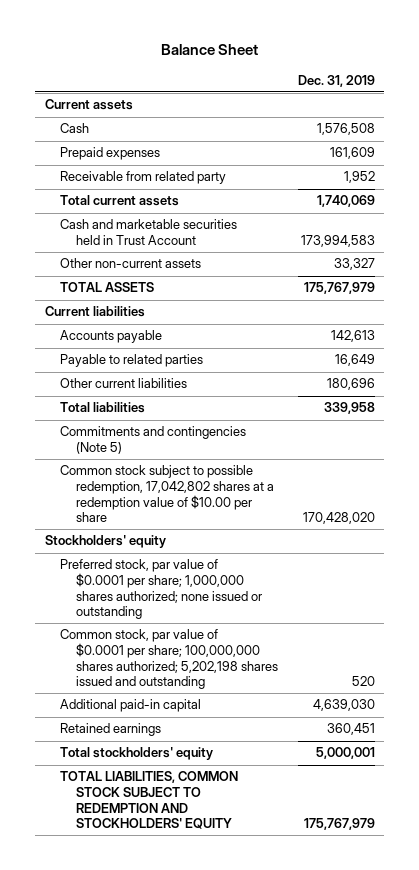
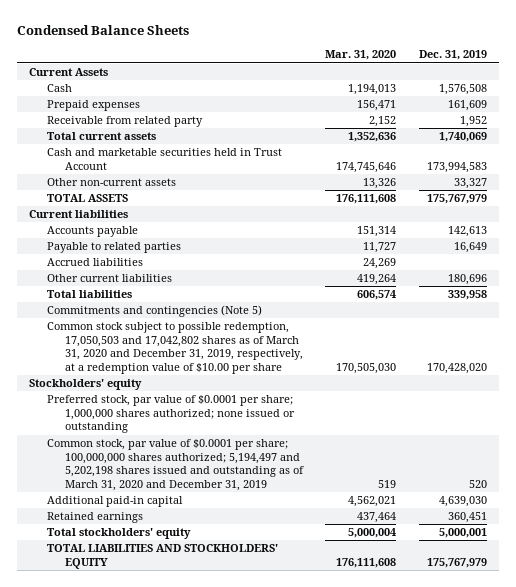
- Balance Sheet
+ Condensed Balance Sheets
- | Dec. 31, 2019
+ | Mar. 31, 2020 | Dec. 31, 2019
- Current assets
+ Current Assets
+ Accrued liabilities | 24,269 |
- Common stock subject to possible redemption, 17,042,802 shares at a redemption value of $10.00 per share | 170,428,020
+ Common stock subject to possible redemption, 17,050,503 and 17,042,802 shares as of March 31, 2020 and December 31, 2019, respectively, at a redemption value of $10.00 per share | 170,505,030 | 170,428,020
- Common stock, par value of $0.0001 per share; 100,000,000 shares authorized; 5,202,198 shares issued and outstanding | 520
+ Common stock, par value of $0.0001 per share; 100,000,000 shares authorized; 5,194,497 and 5,202,198 shares issued and outstanding as of March 31, 2020 and December 31, 2019 | 519 | 520
- TOTAL LIABILITIES, COMMON STOCK SUBJECT TO REDEMPTION AND STOCKHOLDERS' EQUITY | 175,767,979
+ TOTAL LIABILITIES AND STOCKHOLDERS' EQUITY | 176,111,608 | 175,767,979

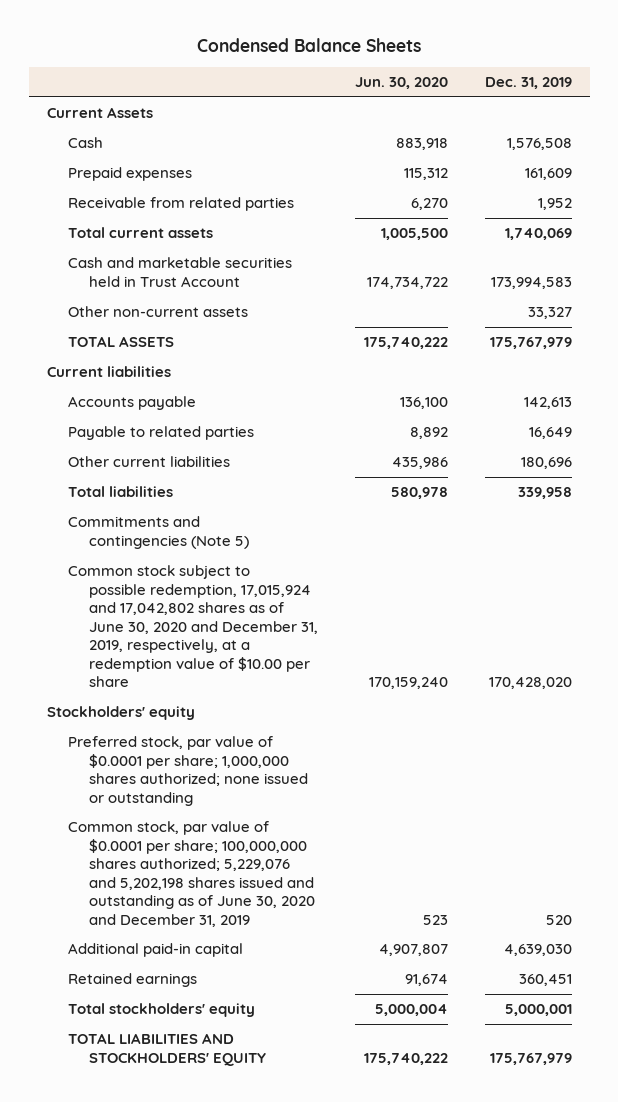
- | Mar. 31, 2020 | Dec. 31, 2019
+ | Jun. 30, 2020 | Dec. 31, 2019
- Receivable from related party | 2,152 | 1,952
+ Receivable from related parties | 6,270 | 1,952
- Accrued liabilities | 24,269 |
- Common stock subject to possible redemption, 17,050,503 and 17,042,802 shares as of March 31, 2020 and December 31, 2019, respectively, at a redemption value of $10.00 per share | 170,505,030 | 170,428,020
+ Common stock subject to possible redemption, 17,015,924 and 17,042,802 shares as of June 30, 2020 and December 31, 2019, respectively, at a redemption value of $10.00 per share | 170,159,240 | 170,428,020
- Common stock, par value of $0.0001 per share; 100,000,000 shares authorized; 5,194,497 and 5,202,198 shares issued and outstanding as of March 31, 2020 and December 31, 2019 | 519 | 520
+ Common stock, par value of $0.0001 per share; 100,000,000 shares authorized; 5,229,076 and 5,202,198 shares issued and outstanding as of June 30, 2020 and December 31, 2019 | 523 | 520

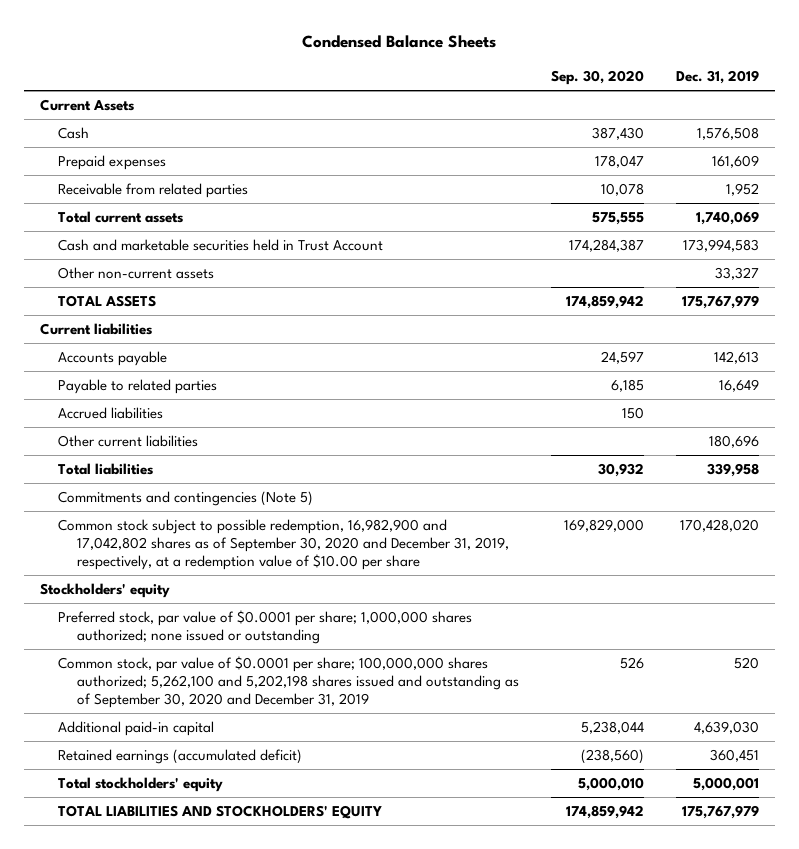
- | Jun. 30, 2020 | Dec. 31, 2019
+ | Sep. 30, 2020 | Dec. 31, 2019
+ Accrued liabilities | 150 |
- Common stock subject to possible redemption, 17,015,924 and 17,042,802 shares as of June 30, 2020 and December 31, 2019, respectively, at a redemption value of $10.00 per share | 170,159,240 | 170,428,020
+ Common stock subject to possible redemption, 16,982,900 and 17,042,802 shares as of September 30, 2020 and December 31, 2019, respectively, at a redemption value of $10.00 per share | 169,829,000 | 170,428,020
- Common stock, par value of $0.0001 per share; 100,000,000 shares authorized; 5,229,076 and 5,202,198 shares issued and outstanding as of June 30, 2020 and December 31, 2019 | 523 | 520
+ Common stock, par value of $0.0001 per share; 100,000,000 shares authorized; 5,262,100 and 5,202,198 shares issued and outstanding as of September 30, 2020 and December 31, 2019 | 526 | 520
- Retained earnings | 91,674 | 360,451
+ Retained earnings (accumulated deficit) | (238,560) | 360,451

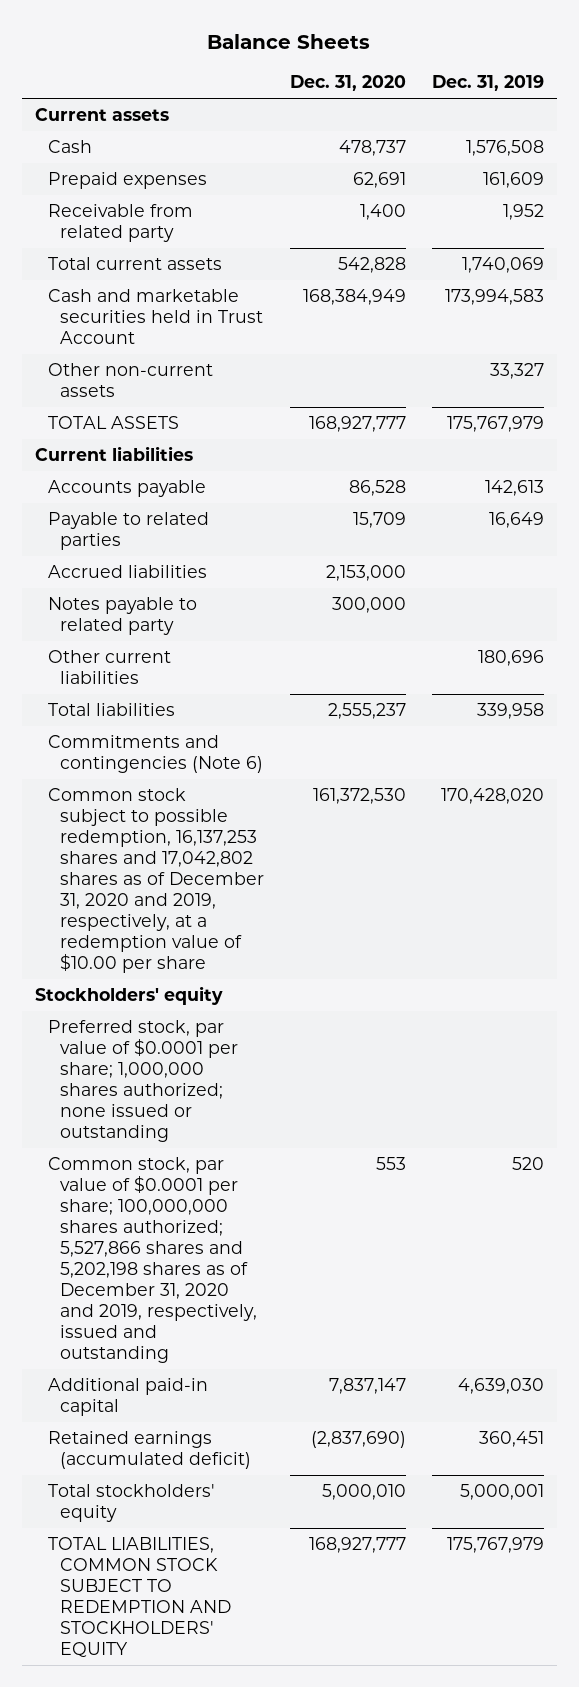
- Condensed Balance Sheets
+ Balance Sheets
- | Sep. 30, 2020 | Dec. 31, 2019
+ | Dec. 31, 2020 | Dec. 31, 2019
- Current Assets
+ Current assets
- Receivable from related parties | 10,078 | 1,952
+ Receivable from related party | 1,400 | 1,952
+ Notes payable to related party | 300,000 |
- Commitments and contingencies (Note 5)
- Common stock subject to possible redemption, 16,982,900 and 17,042,802 shares as of September 30, 2020 and December 31, 2019, respectively, at a redemption value of $10.00 per share | 169,829,000 | 170,428,020
+ Commitments and contingencies (Note 6)
+ Common stock subject to possible redemption, 16,137,253 shares and 17,042,802 shares as of December 31, 2020 and 2019, respectively, at a redemption value of $10.00 per share | 161,372,530 | 170,428,020
- Common stock, par value of $0.0001 per share; 100,000,000 shares authorized; 5,262,100 and 5,202,198 shares issued and outstanding as of September 30, 2020 and December 31, 2019 | 526 | 520
+ Common stock, par value of $0.0001 per share; 100,000,000 shares authorized; 5,527,866 shares and 5,202,198 shares as of December 31, 2020 and 2019, respectively, issued and outstanding | 553 | 520
- TOTAL LIABILITIES AND STOCKHOLDERS' EQUITY | 174,859,942 | 175,767,979
+ TOTAL LIABILITIES, COMMON STOCK SUBJECT TO REDEMPTION AND STOCKHOLDERS' EQUITY | 168,927,777 | 175,767,979

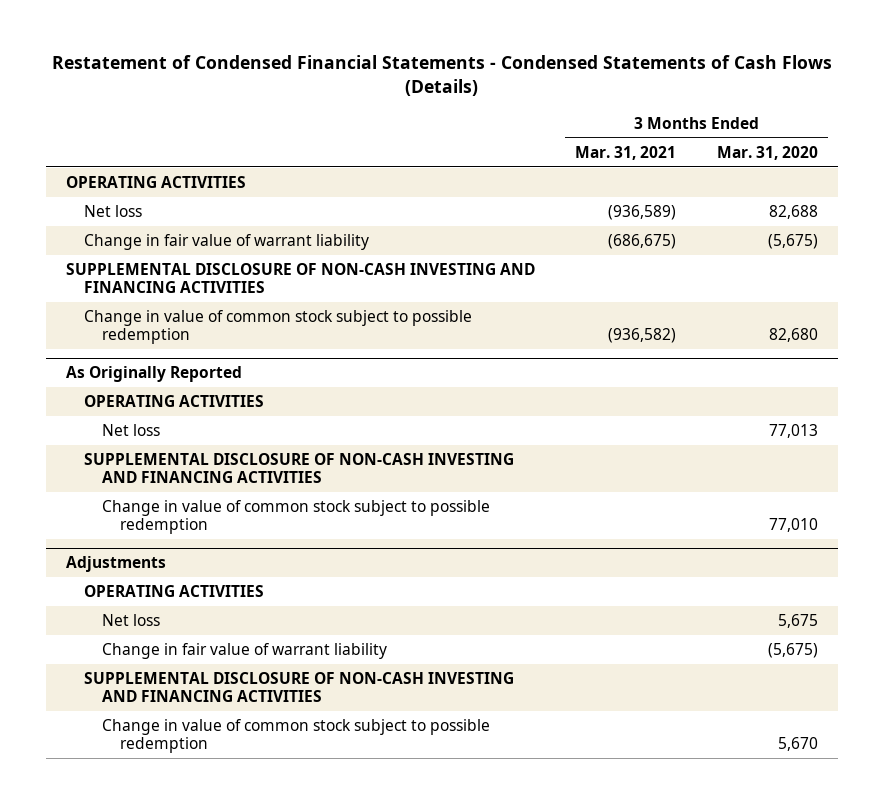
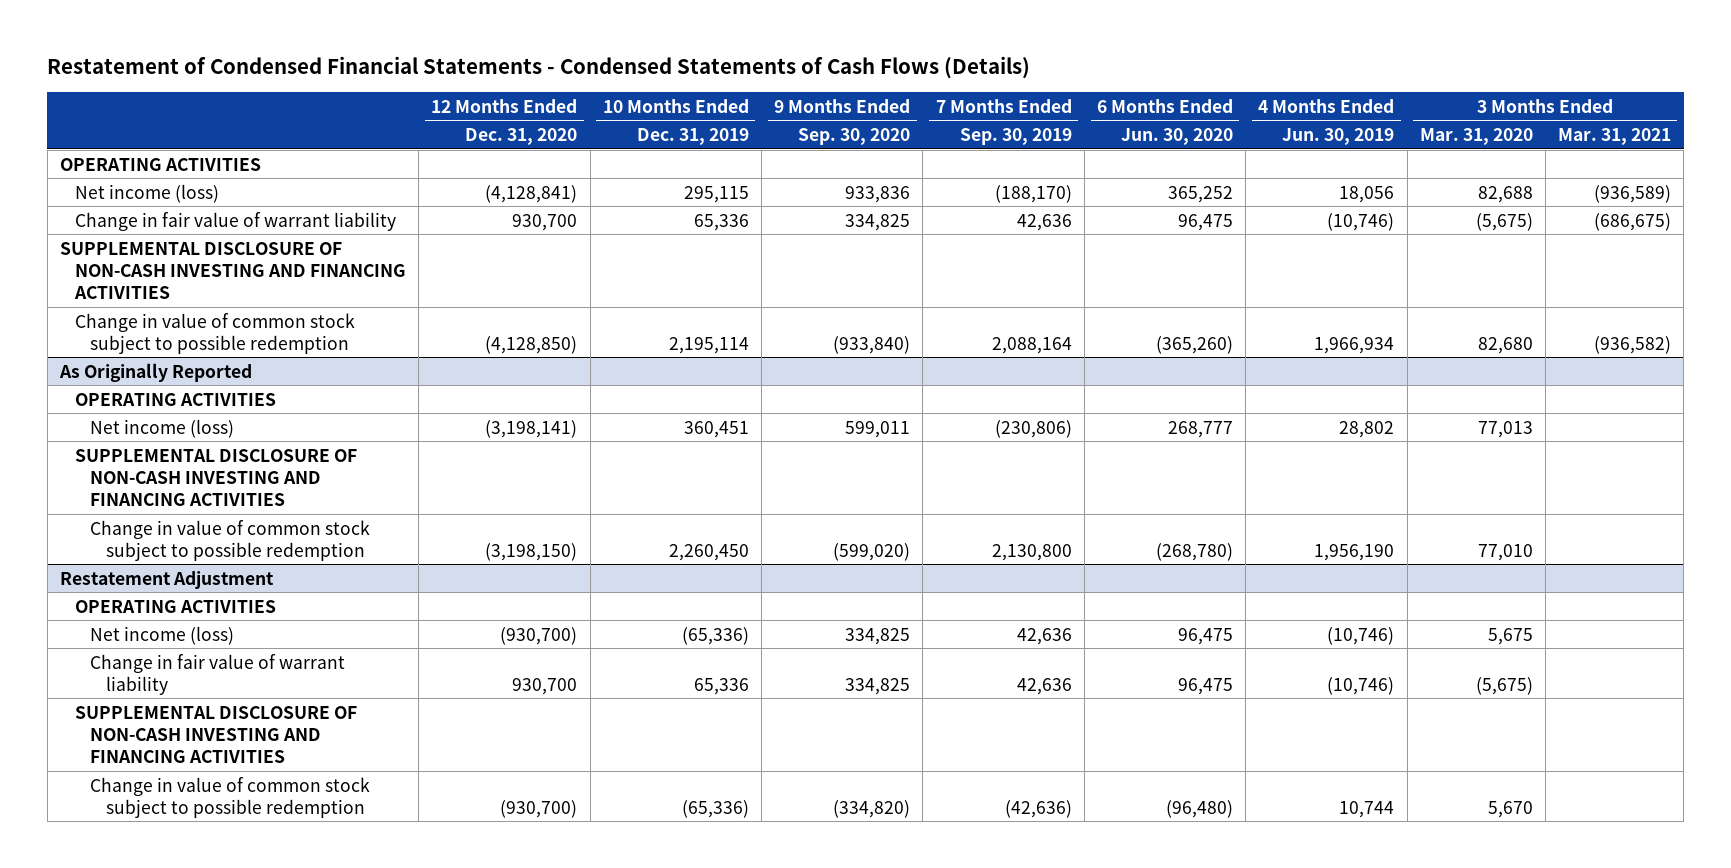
- | 3 Months Ended Mar. 31, 2021 | 3 Months Ended Mar. 31, 2020
+ | 12 Months Ended Dec. 31, 2020 | 10 Months Ended Dec. 31, 2019 | 9 Months Ended Sep. 30, 2020 | 7 Months Ended Sep. 30, 2019 | 6 Months Ended Jun. 30, 2020 | 4 Months Ended Jun. 30, 2019 | 3 Months Ended Mar. 31, 2020 | 3 Months Ended Mar. 31, 2021
- Net loss | (936,589) | 82,688
+ Net income (loss) | (4,128,841) | 295,115 | 933,836 | (188,170) | 365,252 | 18,056 | 82,688 | (936,589)
@ As Originally Reported
- Net loss | | 77,013
+ Net income (loss) | (3,198,141) | 360,451 | 599,011 | (230,806) | 268,777 | 28,802 | 77,013 |
- Adjustments
+ Restatement Adjustment
- Net loss | | 5,675
+ Net income (loss) | (930,700) | (65,336) | 334,825 | 42,636 | 96,475 | (10,746) | 5,675 |

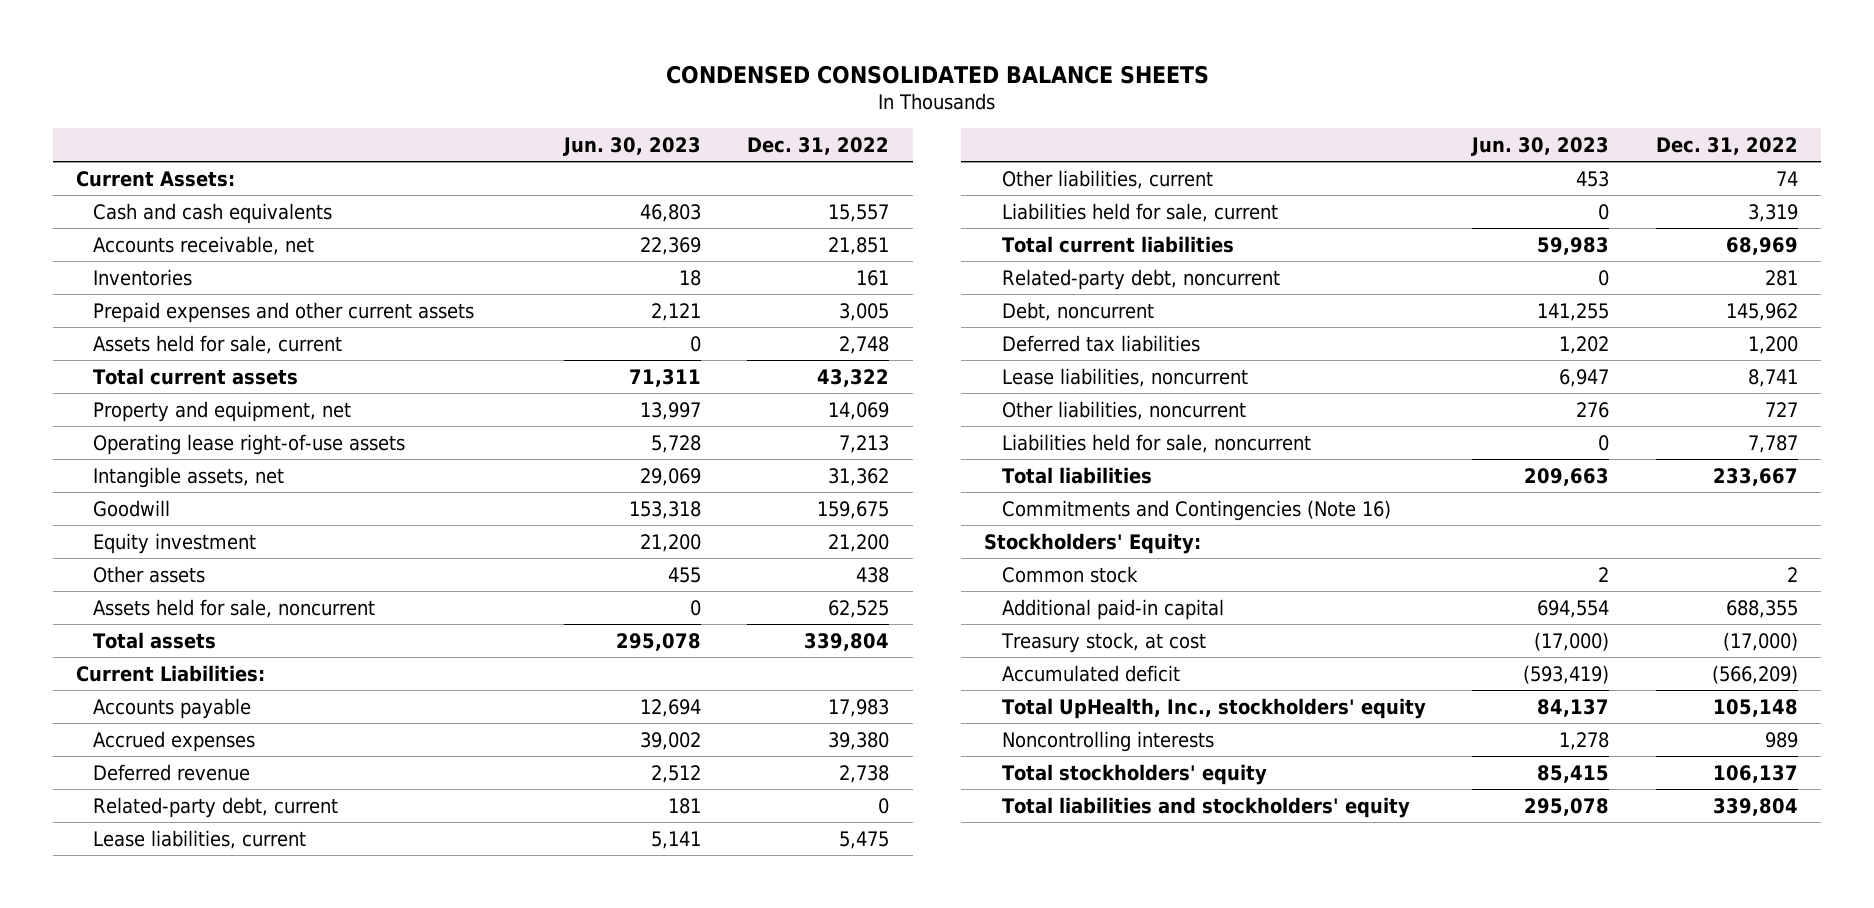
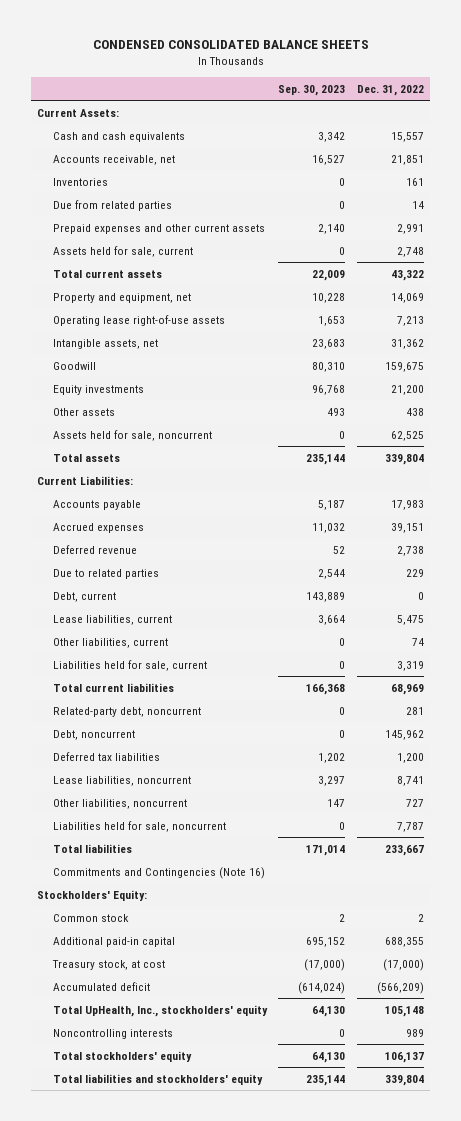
- | Jun. 30, 2023 | Dec. 31, 2022
+ | Sep. 30, 2023 | Dec. 31, 2022
- Prepaid expenses and other current assets | 2,121 | 3,005
+ Due from related parties | 0 | 14
+ Prepaid expenses and other current assets | 2,140 | 2,991
- Equity investment | 21,200 | 21,200
+ Equity investments | 96,768 | 21,200
- Accrued expenses | 39,002 | 39,380
+ Accrued expenses | 11,032 | 39,151
- Related-party debt, current | 181 | 0
+ Due to related parties | 2,544 | 229
+ Debt, current | 143,889 | 0

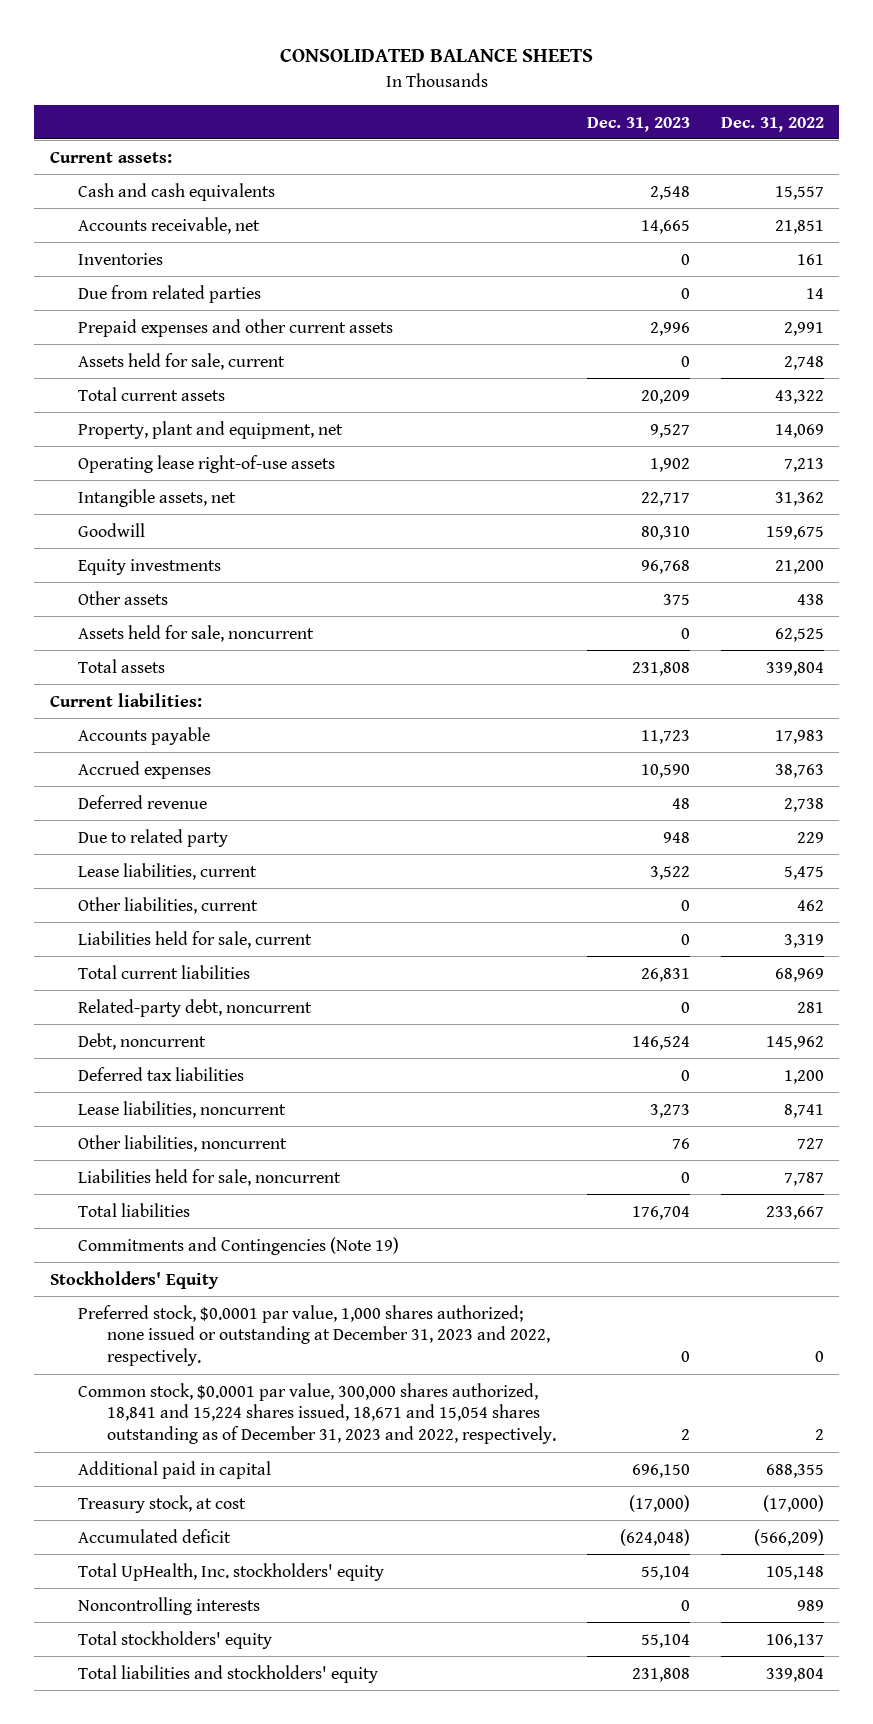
- CONDENSED CONSOLIDATED BALANCE SHEETS
+ CONSOLIDATED BALANCE SHEETS
- | Sep. 30, 2023 | Dec. 31, 2022
+ | Dec. 31, 2023 | Dec. 31, 2022
- Current Assets:
+ Current assets:
- Property and equipment, net | 10,228 | 14,069
+ Property, plant and equipment, net | 9,527 | 14,069
- Current Liabilities:
+ Current liabilities:
- Accrued expenses | 11,032 | 39,151
+ Accrued expenses | 10,590 | 38,763
- Due to related parties | 2,544 | 229
- Debt, current | 143,889 | 0
+ Due to related party | 948 | 229
- Other liabilities, current | 0 | 74
+ Other liabilities, current | 0 | 462
- Commitments and Contingencies (Note 16)
- Stockholders' Equity:
- Common stock | 2 | 2
- Additional paid-in capital | 695,152 | 688,355
+ Commitments and Contingencies (Note 19)
+ Stockholders' Equity
+ Preferred stock, $0.0001 par value, 1,000 shares authorized; none issued or outstanding at December 31, 2023 and 2022, respectively. | 0 | 0
+ Common stock, $0.0001 par value, 300,000 shares authorized, 18,841 and 15,224 shares issued, 18,671 and 15,054 shares outstanding as of December 31, 2023 and 2022, respectively. | 2 | 2
+ Additional paid in capital | 696,150 | 688,355
- Total UpHealth, Inc., stockholders' equity | 64,130 | 105,148
+ Total UpHealth, Inc. stockholders' equity | 55,104 | 105,148

